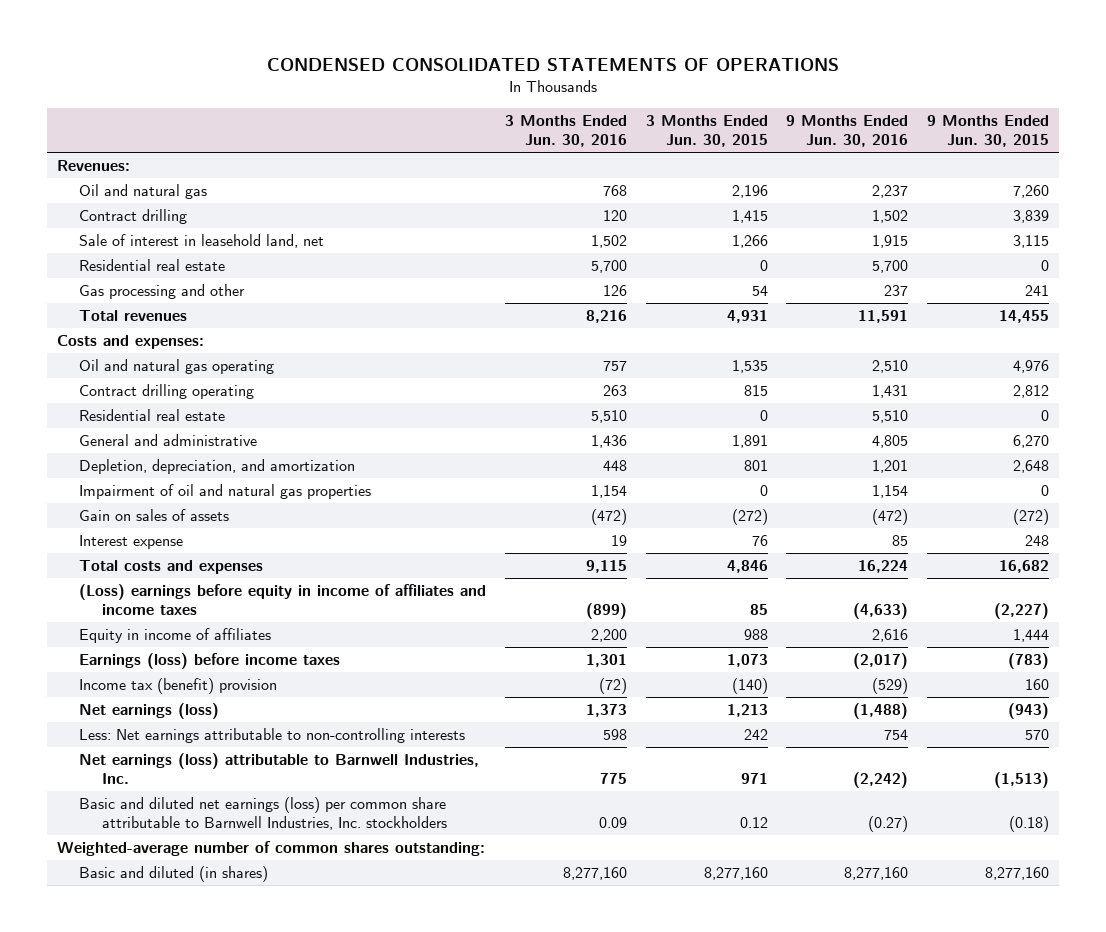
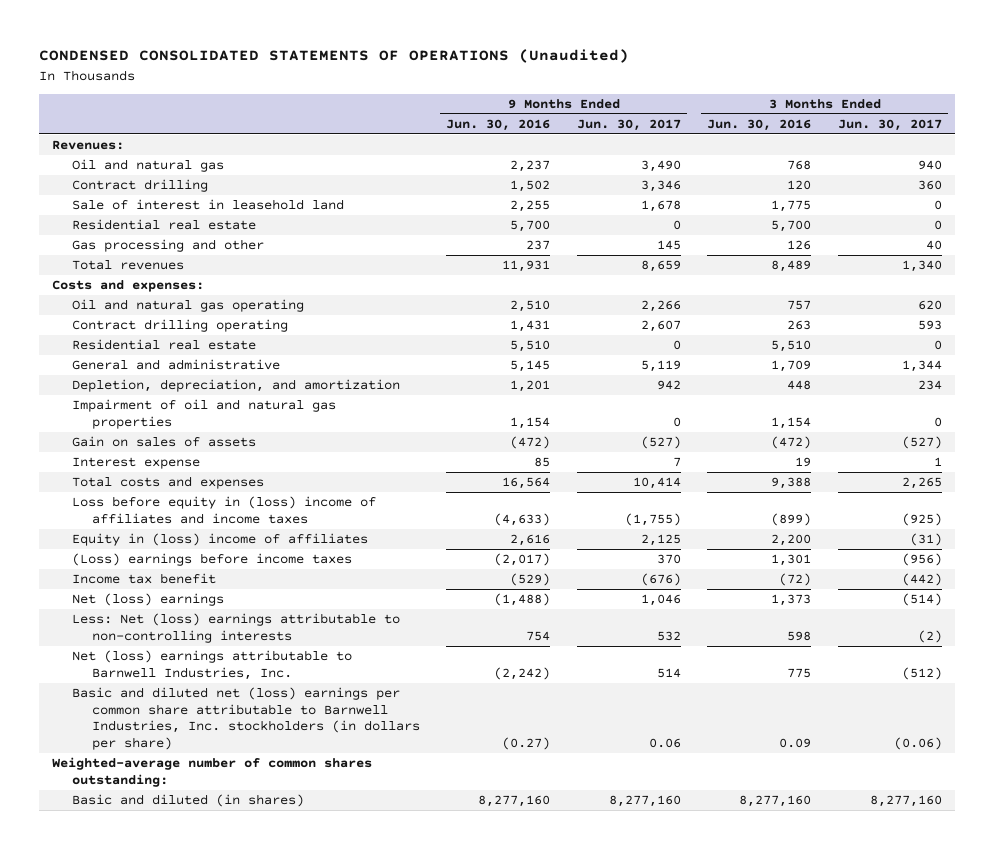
- CONDENSED CONSOLIDATED STATEMENTS OF OPERATIONS
+ CONDENSED CONSOLIDATED STATEMENTS OF OPERATIONS (Unaudited)
- | 3 Months Ended Jun. 30, 2016 | 3 Months Ended Jun. 30, 2015 | 9 Months Ended Jun. 30, 2016 | 9 Months Ended Jun. 30, 2015
+ | 9 Months Ended Jun. 30, 2016 | 9 Months Ended Jun. 30, 2017 | 3 Months Ended Jun. 30, 2016 | 3 Months Ended Jun. 30, 2017
- Sale of interest in leasehold land, net | 1,502 | 1,266 | 1,915 | 3,115
+ Sale of interest in leasehold land | 2,255 | 1,678 | 1,775 | 0
- Total revenues | 8,216 | 4,931 | 11,591 | 14,455
+ Total revenues | 11,931 | 8,659 | 8,489 | 1,340
- General and administrative | 1,436 | 1,891 | 4,805 | 6,270
+ General and administrative | 5,145 | 5,119 | 1,709 | 1,344
- Total costs and expenses | 9,115 | 4,846 | 16,224 | 16,682
- (Loss) earnings before equity in income of affiliates and income taxes | (899) | 85 | (4,633) | (2,227)
- Equity in income of affiliates | 2,200 | 988 | 2,616 | 1,444
- Earnings (loss) before income taxes | 1,301 | 1,073 | (2,017) | (783)
- Income tax (benefit) provision | (72) | (140) | (529) | 160
- Net earnings (loss) | 1,373 | 1,213 | (1,488) | (943)
- Less: Net earnings attributable to non-controlling interests | 598 | 242 | 754 | 570
- Net earnings (loss) attributable to Barnwell Industries, Inc. | 775 | 971 | (2,242) | (1,513)
- Basic and diluted net earnings (loss) per common share attributable to Barnwell Industries, Inc. stockholders | 0.09 | 0.12 | (0.27) | (0.18)
+ Total costs and expenses | 16,564 | 10,414 | 9,388 | 2,265
+ Loss before equity in (loss) income of affiliates and income taxes | (4,633) | (1,755) | (899) | (925)
+ Equity in (loss) income of affiliates | 2,616 | 2,125 | 2,200 | (31)
+ (Loss) earnings before income taxes | (2,017) | 370 | 1,301 | (956)
+ Income tax benefit | (529) | (676) | (72) | (442)
+ Net (loss) earnings | (1,488) | 1,046 | 1,373 | (514)
+ Less: Net (loss) earnings attributable to non-controlling interests | 754 | 532 | 598 | (2)
+ Net (loss) earnings attributable to Barnwell Industries, Inc. | (2,242) | 514 | 775 | (512)
+ Basic and diluted net (loss) earnings per common share attributable to Barnwell Industries, Inc. stockholders (in dollars per share) | (0.27) | 0.06 | 0.09 | (0.06)

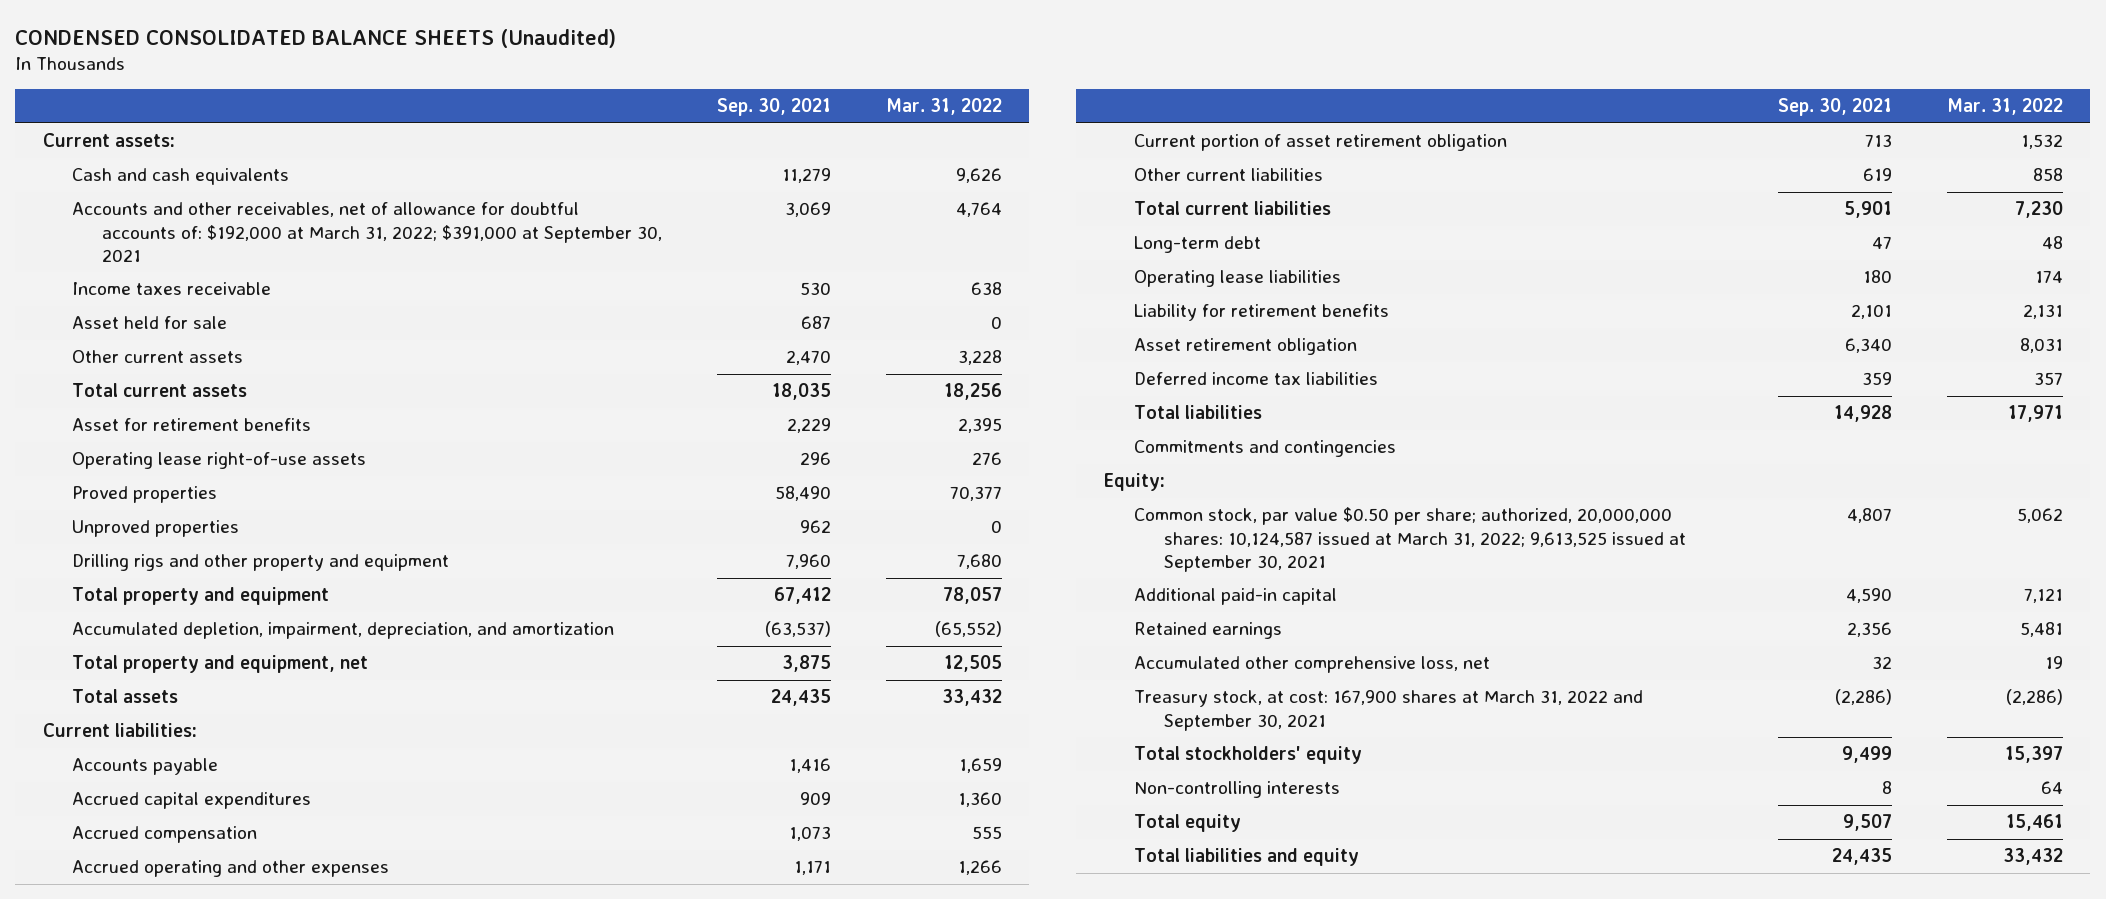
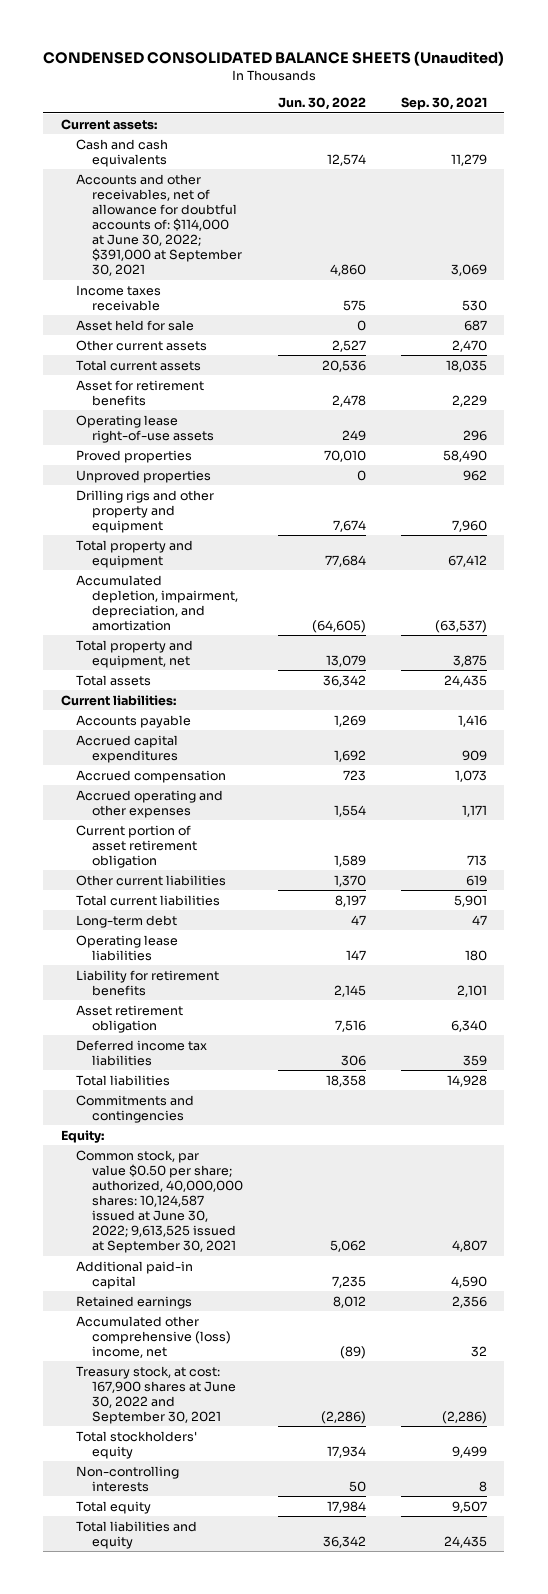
- | Sep. 30, 2021 | Mar. 31, 2022
+ | Jun. 30, 2022 | Sep. 30, 2021
- Accounts and other receivables, net of allowance for doubtful accounts of: $192,000 at March 31, 2022; $391,000 at September 30, 2021 | 3,069 | 4,764
+ Accounts and other receivables, net of allowance for doubtful accounts of: $114,000 at June 30, 2022; $391,000 at September 30, 2021 | 4,860 | 3,069
- Common stock, par value $0.50 per share; authorized, 20,000,000 shares: 10,124,587 issued at March 31, 2022; 9,613,525 issued at September 30, 2021 | 4,807 | 5,062
+ Common stock, par value $0.50 per share; authorized, 40,000,000 shares: 10,124,587 issued at June 30, 2022; 9,613,525 issued at September 30, 2021 | 5,062 | 4,807
- Accumulated other comprehensive loss, net | 32 | 19
- Treasury stock, at cost: 167,900 shares at March 31, 2022 and September 30, 2021 | (2,286) | (2,286)
+ Accumulated other comprehensive (loss) income, net | (89) | 32
+ Treasury stock, at cost: 167,900 shares at June 30, 2022 and September 30, 2021 | (2,286) | (2,286)

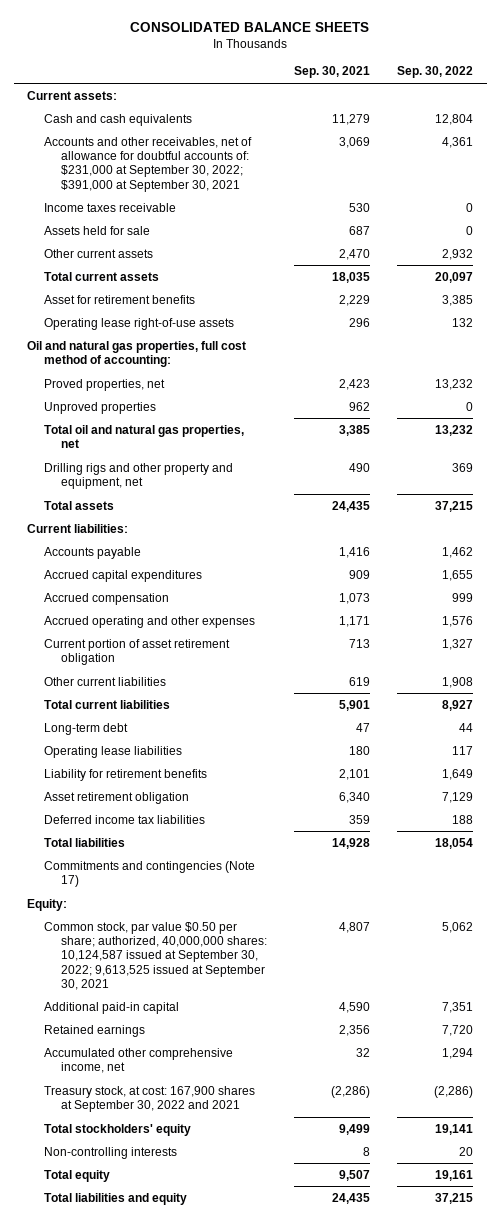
- CONDENSED CONSOLIDATED BALANCE SHEETS (Unaudited)
+ CONSOLIDATED BALANCE SHEETS
- | Jun. 30, 2022 | Sep. 30, 2021
+ | Sep. 30, 2021 | Sep. 30, 2022
- Accounts and other receivables, net of allowance for doubtful accounts of: $114,000 at June 30, 2022; $391,000 at September 30, 2021 | 4,860 | 3,069
+ Accounts and other receivables, net of allowance for doubtful accounts of: $231,000 at September 30, 2022; $391,000 at September 30, 2021 | 3,069 | 4,361
- Asset held for sale | 0 | 687
+ Assets held for sale | 687 | 0
- Proved properties | 70,010 | 58,490
+ Oil and natural gas properties, full cost method of accounting:
+ Proved properties, net | 2,423 | 13,232
- Drilling rigs and other property and equipment | 7,674 | 7,960
- Total property and equipment | 77,684 | 67,412
- Accumulated depletion, impairment, depreciation, and amortization | (64,605) | (63,537)
- Total property and equipment, net | 13,079 | 3,875
+ Total oil and natural gas properties, net | 3,385 | 13,232
+ Drilling rigs and other property and equipment, net | 490 | 369
- Commitments and contingencies
+ Commitments and contingencies (Note 17)
- Common stock, par value $0.50 per share; authorized, 40,000,000 shares: 10,124,587 issued at June 30, 2022; 9,613,525 issued at September 30, 2021 | 5,062 | 4,807
+ Common stock, par value $0.50 per share; authorized, 40,000,000 shares: 10,124,587 issued at September 30, 2022; 9,613,525 issued at September 30, 2021 | 4,807 | 5,062
- Accumulated other comprehensive (loss) income, net | (89) | 32
- Treasury stock, at cost: 167,900 shares at June 30, 2022 and September 30, 2021 | (2,286) | (2,286)
+ Accumulated other comprehensive income, net | 32 | 1,294
+ Treasury stock, at cost: 167,900 shares at September 30, 2022 and 2021 | (2,286) | (2,286)

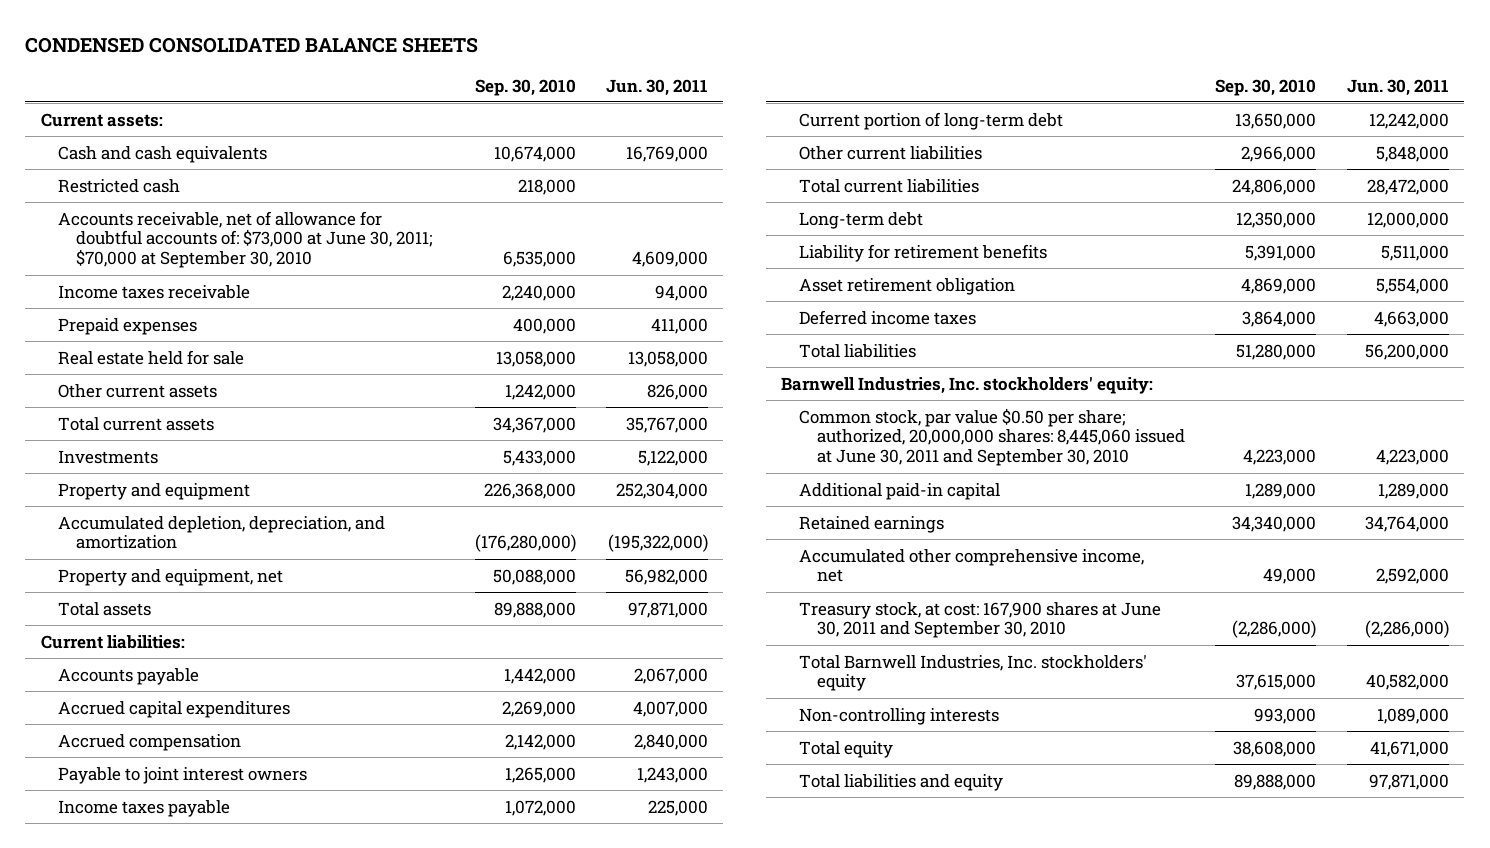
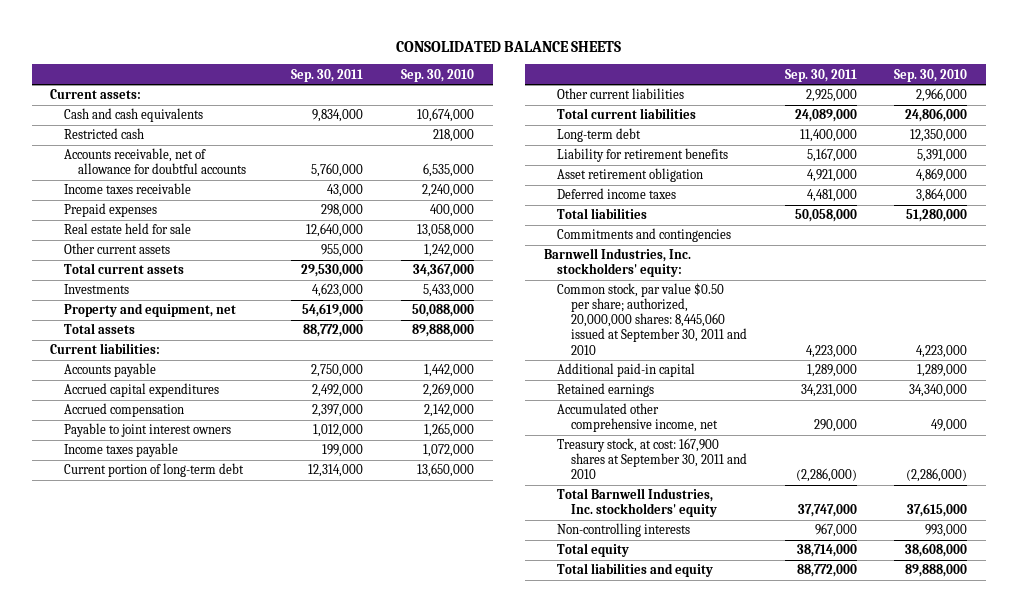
- CONDENSED CONSOLIDATED BALANCE SHEETS
+ CONSOLIDATED BALANCE SHEETS
- | Sep. 30, 2010 | Jun. 30, 2011
+ | Sep. 30, 2011 | Sep. 30, 2010
- Accounts receivable, net of allowance for doubtful accounts of: $73,000 at June 30, 2011; $70,000 at September 30, 2010 | 6,535,000 | 4,609,000
+ Accounts receivable, net of allowance for doubtful accounts | 5,760,000 | 6,535,000
- Property and equipment | 226,368,000 | 252,304,000
- Accumulated depletion, depreciation, and amortization | (176,280,000) | (195,322,000)
+ Commitments and contingencies
- Common stock, par value $0.50 per share; authorized, 20,000,000 shares: 8,445,060 issued at June 30, 2011 and September 30, 2010 | 4,223,000 | 4,223,000
+ Common stock, par value $0.50 per share; authorized, 20,000,000 shares: 8,445,060 issued at September 30, 2011 and 2010 | 4,223,000 | 4,223,000
- Treasury stock, at cost: 167,900 shares at June 30, 2011 and September 30, 2010 | (2,286,000) | (2,286,000)
+ Treasury stock, at cost: 167,900 shares at September 30, 2011 and 2010 | (2,286,000) | (2,286,000)

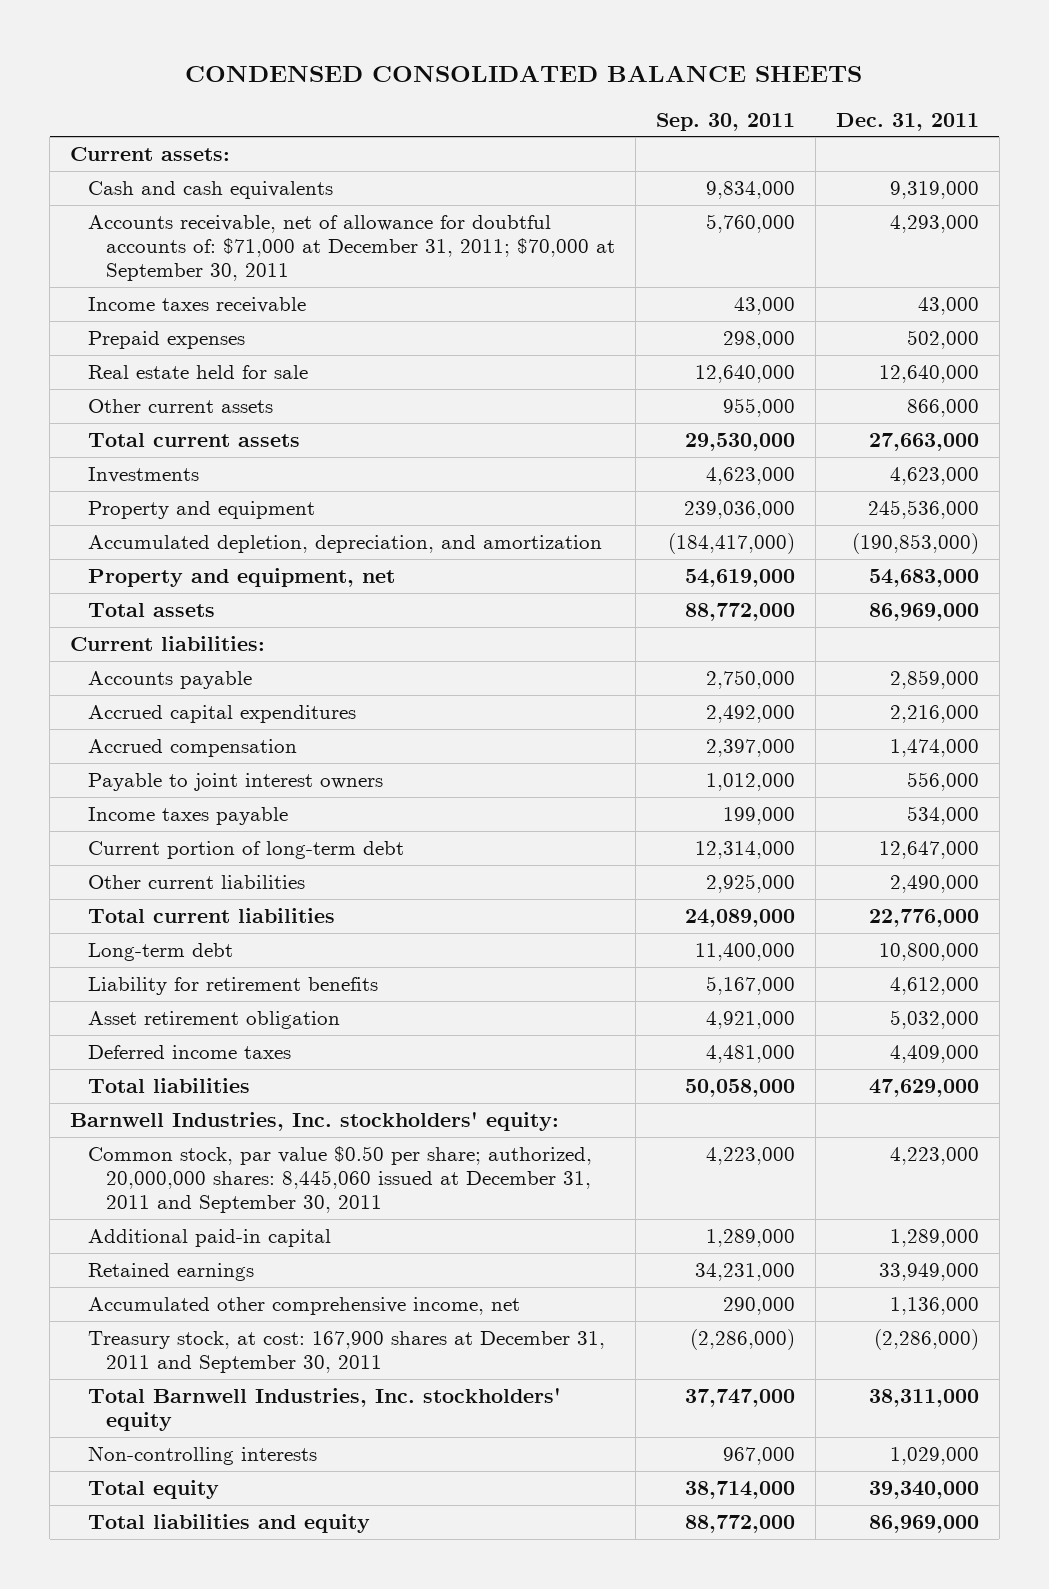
- CONSOLIDATED BALANCE SHEETS
+ CONDENSED CONSOLIDATED BALANCE SHEETS
- | Sep. 30, 2011 | Sep. 30, 2010
+ | Sep. 30, 2011 | Dec. 31, 2011
- Restricted cash | | 218,000
- Accounts receivable, net of allowance for doubtful accounts | 5,760,000 | 6,535,000
+ Accounts receivable, net of allowance for doubtful accounts of: $71,000 at December 31, 2011; $70,000 at September 30, 2011 | 5,760,000 | 4,293,000
+ Property and equipment | 239,036,000 | 245,536,000
+ Accumulated depletion, depreciation, and amortization | (184,417,000) | (190,853,000)
- Commitments and contingencies
- Common stock, par value $0.50 per share; authorized, 20,000,000 shares: 8,445,060 issued at September 30, 2011 and 2010 | 4,223,000 | 4,223,000
+ Common stock, par value $0.50 per share; authorized, 20,000,000 shares: 8,445,060 issued at December 31, 2011 and September 30, 2011 | 4,223,000 | 4,223,000
- Treasury stock, at cost: 167,900 shares at September 30, 2011 and 2010 | (2,286,000) | (2,286,000)
+ Treasury stock, at cost: 167,900 shares at December 31, 2011 and September 30, 2011 | (2,286,000) | (2,286,000)

